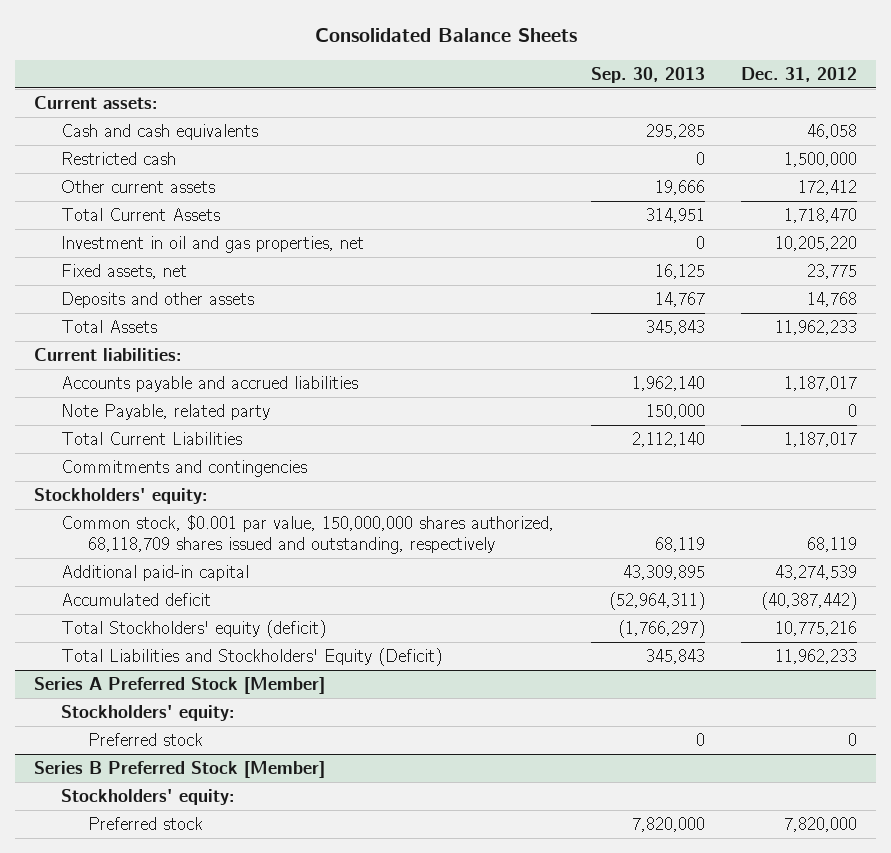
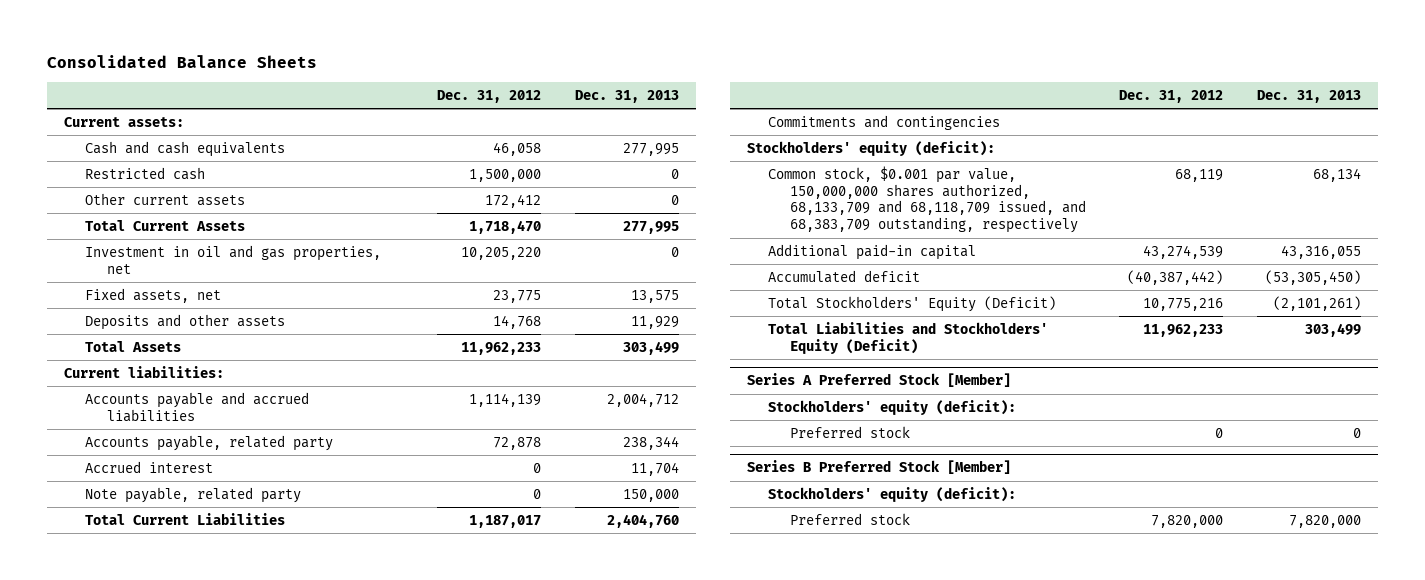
- | Sep. 30, 2013 | Dec. 31, 2012
+ | Dec. 31, 2012 | Dec. 31, 2013
- Accounts payable and accrued liabilities | 1,962,140 | 1,187,017
- Note Payable, related party | 150,000 | 0
+ Accounts payable and accrued liabilities | 1,114,139 | 2,004,712
+ Accounts payable, related party | 72,878 | 238,344
+ Accrued interest | 0 | 11,704
+ Note payable, related party | 0 | 150,000
- Stockholders' equity:
- Common stock, $0.001 par value, 150,000,000 shares authorized, 68,118,709 shares issued and outstanding, respectively | 68,119 | 68,119
+ Stockholders' equity (deficit):
+ Common stock, $0.001 par value, 150,000,000 shares authorized, 68,133,709 and 68,118,709 issued, and 68,383,709 outstanding, respectively | 68,119 | 68,134
- Total Stockholders' equity (deficit) | (1,766,297) | 10,775,216
+ Total Stockholders' Equity (Deficit) | 10,775,216 | (2,101,261)
@ Series A Preferred Stock [Member]
- Stockholders' equity:
+ Stockholders' equity (deficit):
@ Series B Preferred Stock [Member]
- Stockholders' equity:
+ Stockholders' equity (deficit):

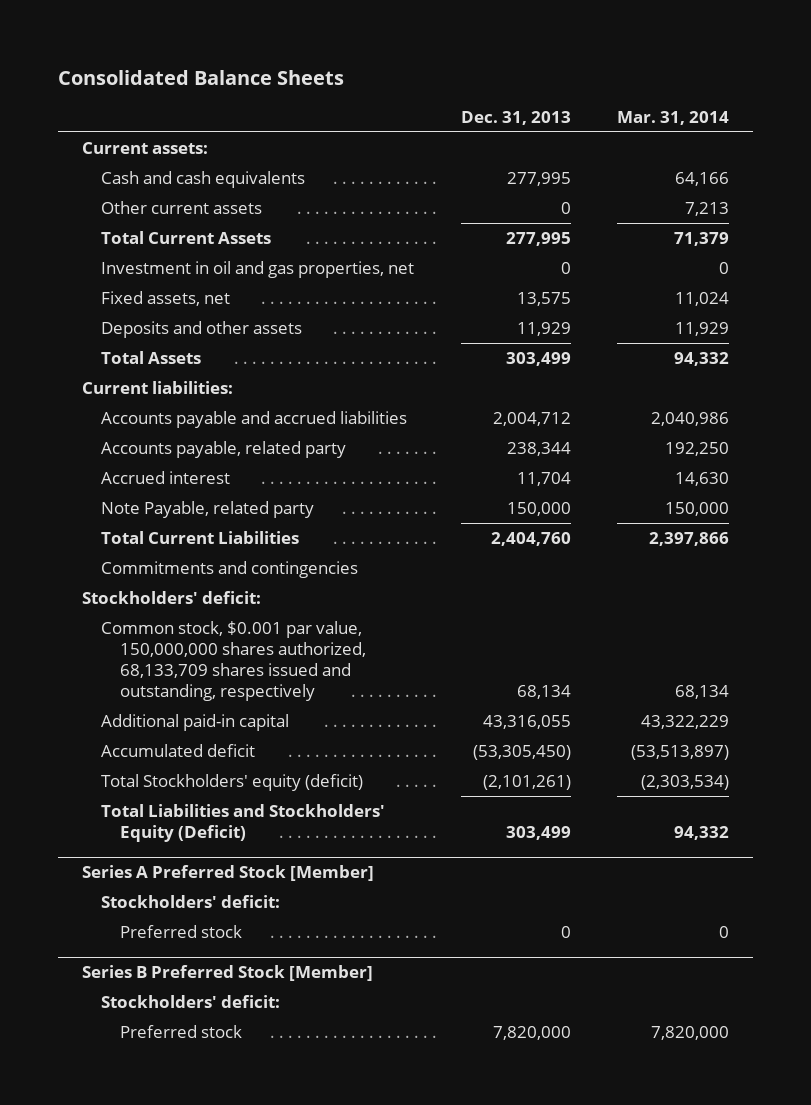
- | Dec. 31, 2012 | Dec. 31, 2013
+ | Dec. 31, 2013 | Mar. 31, 2014
- Restricted cash | 1,500,000 | 0
- Note payable, related party | 0 | 150,000
+ Note Payable, related party | 150,000 | 150,000
- Stockholders' equity (deficit):
- Common stock, $0.001 par value, 150,000,000 shares authorized, 68,133,709 and 68,118,709 issued, and 68,383,709 outstanding, respectively | 68,119 | 68,134
+ Stockholders' deficit:
+ Common stock, $0.001 par value, 150,000,000 shares authorized, 68,133,709 shares issued and outstanding, respectively | 68,134 | 68,134
- Total Stockholders' Equity (Deficit) | 10,775,216 | (2,101,261)
+ Total Stockholders' equity (deficit) | (2,101,261) | (2,303,534)
@ Series A Preferred Stock [Member]
- Stockholders' equity (deficit):
+ Stockholders' deficit:
@ Series B Preferred Stock [Member]
- Stockholders' equity (deficit):
+ Stockholders' deficit:

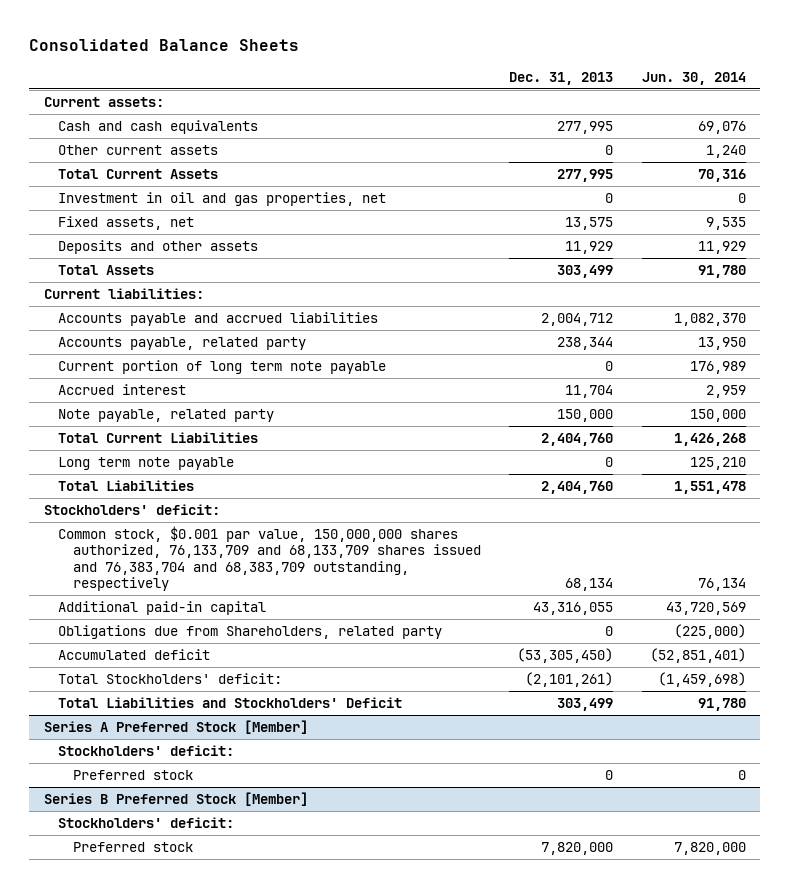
- | Dec. 31, 2013 | Mar. 31, 2014
+ | Dec. 31, 2013 | Jun. 30, 2014
+ Current portion of long term note payable | 0 | 176,989
- Note Payable, related party | 150,000 | 150,000
+ Note payable, related party | 150,000 | 150,000
- Commitments and contingencies
+ Long term note payable | 0 | 125,210
+ Total Liabilities | 2,404,760 | 1,551,478
- Common stock, $0.001 par value, 150,000,000 shares authorized, 68,133,709 shares issued and outstanding, respectively | 68,134 | 68,134
+ Common stock, $0.001 par value, 150,000,000 shares authorized, 76,133,709 and 68,133,709 shares issued and 76,383,704 and 68,383,709 outstanding, respectively | 68,134 | 76,134
+ Obligations due from Shareholders, related party | 0 | (225,000)
- Total Stockholders' equity (deficit) | (2,101,261) | (2,303,534)
- Total Liabilities and Stockholders' Equity (Deficit) | 303,499 | 94,332
+ Total Stockholders' deficit: | (2,101,261) | (1,459,698)
+ Total Liabilities and Stockholders' Deficit | 303,499 | 91,780

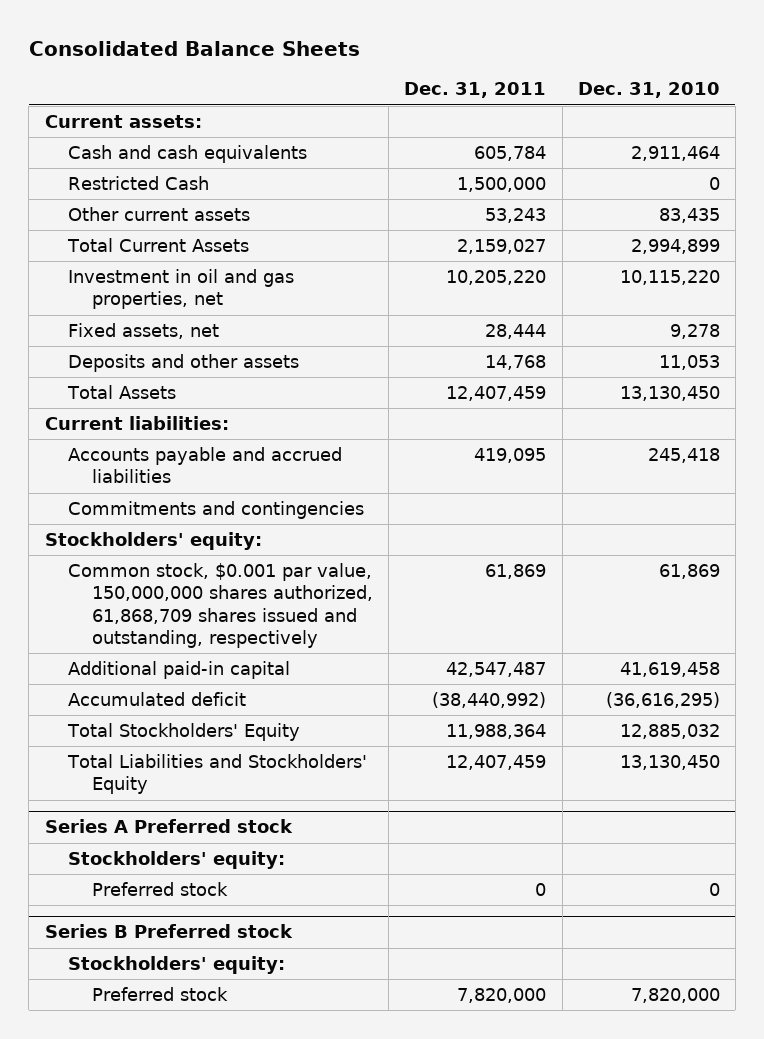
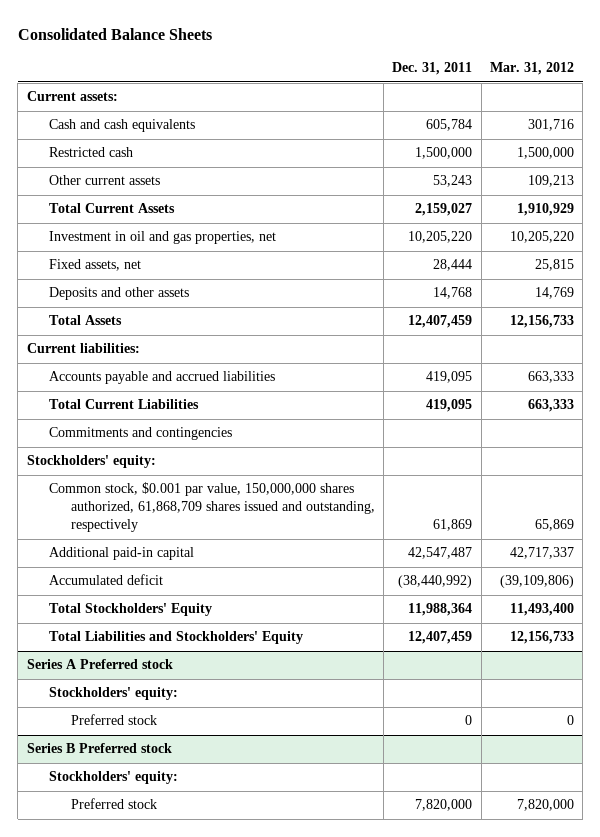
- | Dec. 31, 2011 | Dec. 31, 2010
+ | Dec. 31, 2011 | Mar. 31, 2012
- Restricted Cash | 1,500,000 | 0
+ Restricted cash | 1,500,000 | 1,500,000
+ Total Current Liabilities | 419,095 | 663,333

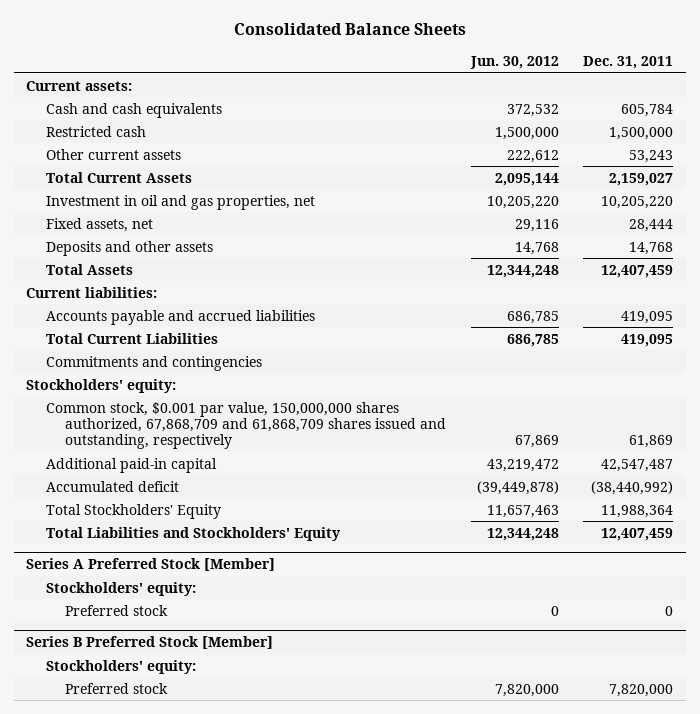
- | Dec. 31, 2011 | Mar. 31, 2012
+ | Jun. 30, 2012 | Dec. 31, 2011
- Common stock, $0.001 par value, 150,000,000 shares authorized, 61,868,709 shares issued and outstanding, respectively | 61,869 | 65,869
+ Common stock, $0.001 par value, 150,000,000 shares authorized, 67,868,709 and 61,868,709 shares issued and outstanding, respectively | 67,869 | 61,869
- Series A Preferred stock
+ Series A Preferred Stock [Member]
- Series B Preferred stock
+ Series B Preferred Stock [Member]

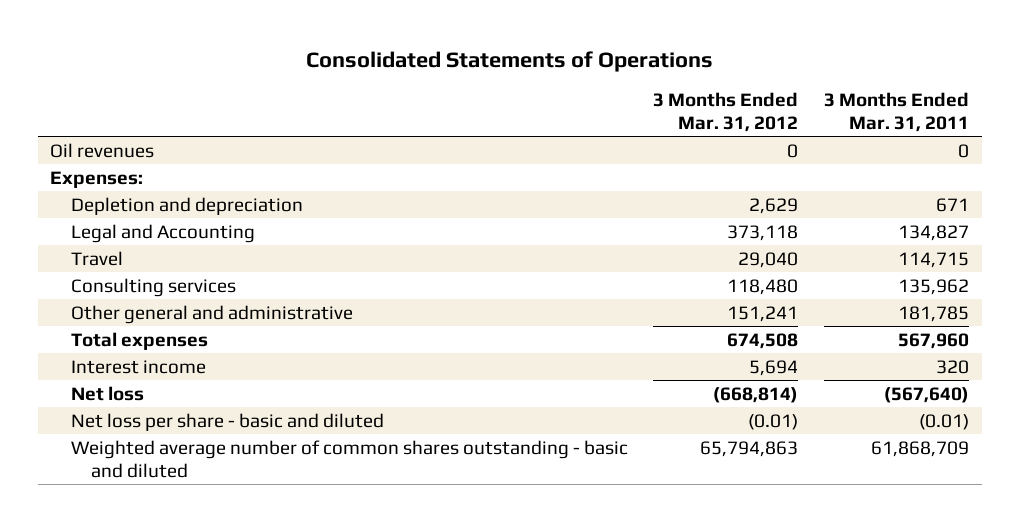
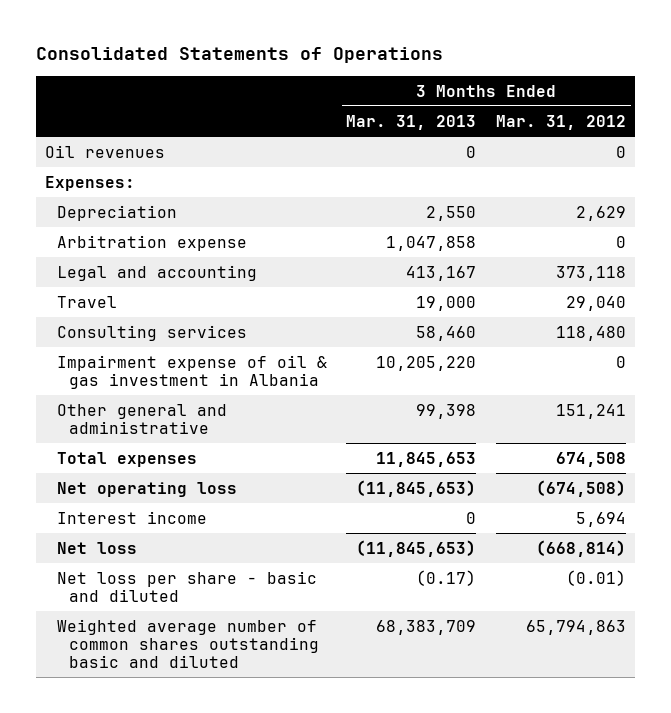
- | 3 Months Ended Mar. 31, 2012 | 3 Months Ended Mar. 31, 2011
+ | 3 Months Ended Mar. 31, 2013 | 3 Months Ended Mar. 31, 2012
- Depletion and depreciation | 2,629 | 671
- Legal and Accounting | 373,118 | 134,827
+ Depreciation | 2,550 | 2,629
+ Arbitration expense | 1,047,858 | 0
+ Legal and accounting | 413,167 | 373,118
+ Impairment expense of oil & gas investment in Albania | 10,205,220 | 0
+ Net operating loss | (11,845,653) | (674,508)
- Weighted average number of common shares outstanding - basic and diluted | 65,794,863 | 61,868,709
+ Weighted average number of common shares outstanding basic and diluted | 68,383,709 | 65,794,863

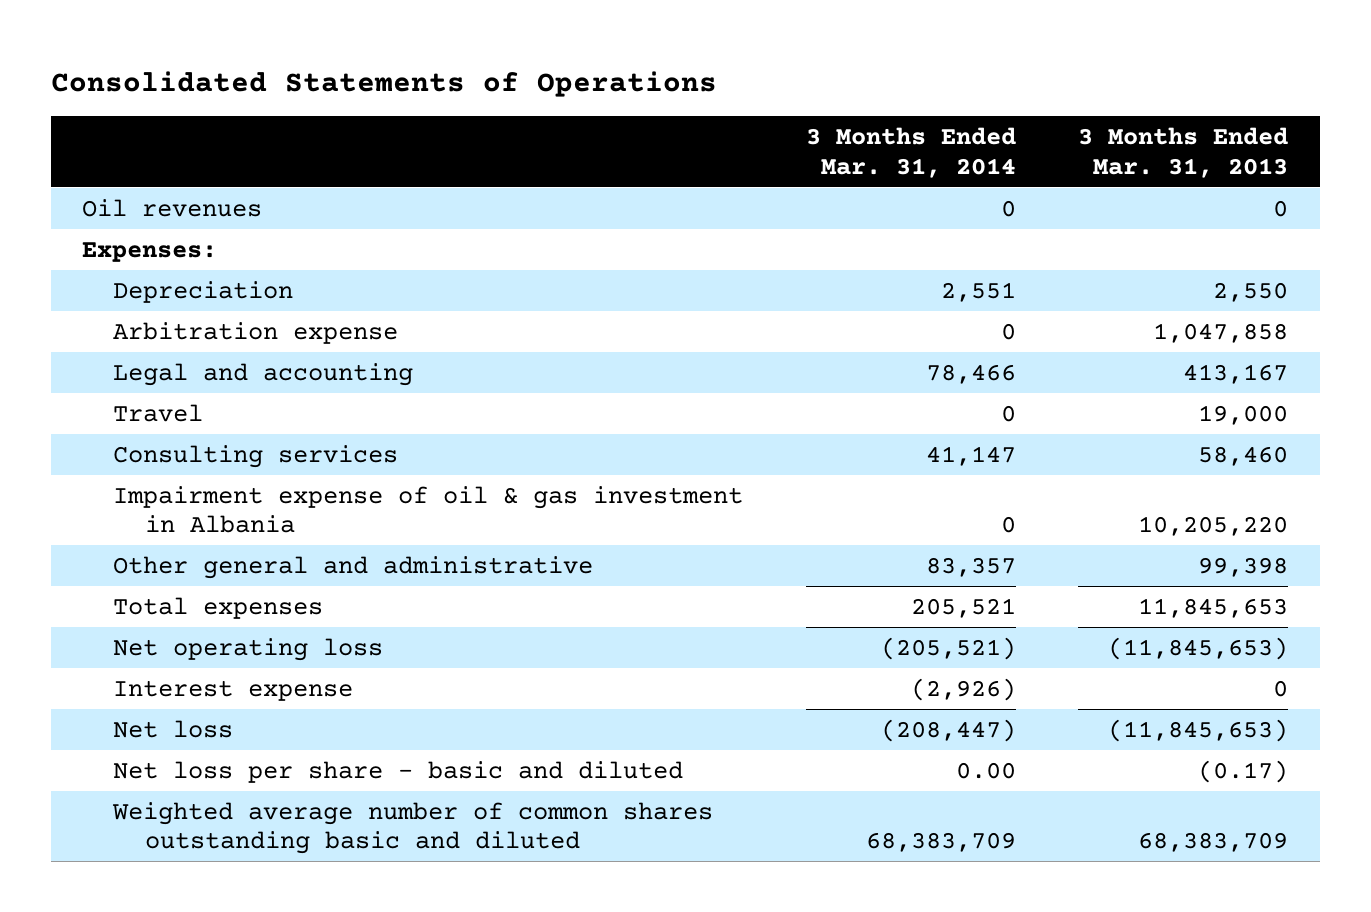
- | 3 Months Ended Mar. 31, 2013 | 3 Months Ended Mar. 31, 2012
+ | 3 Months Ended Mar. 31, 2014 | 3 Months Ended Mar. 31, 2013
- Interest income | 0 | 5,694
+ Interest expense | (2,926) | 0

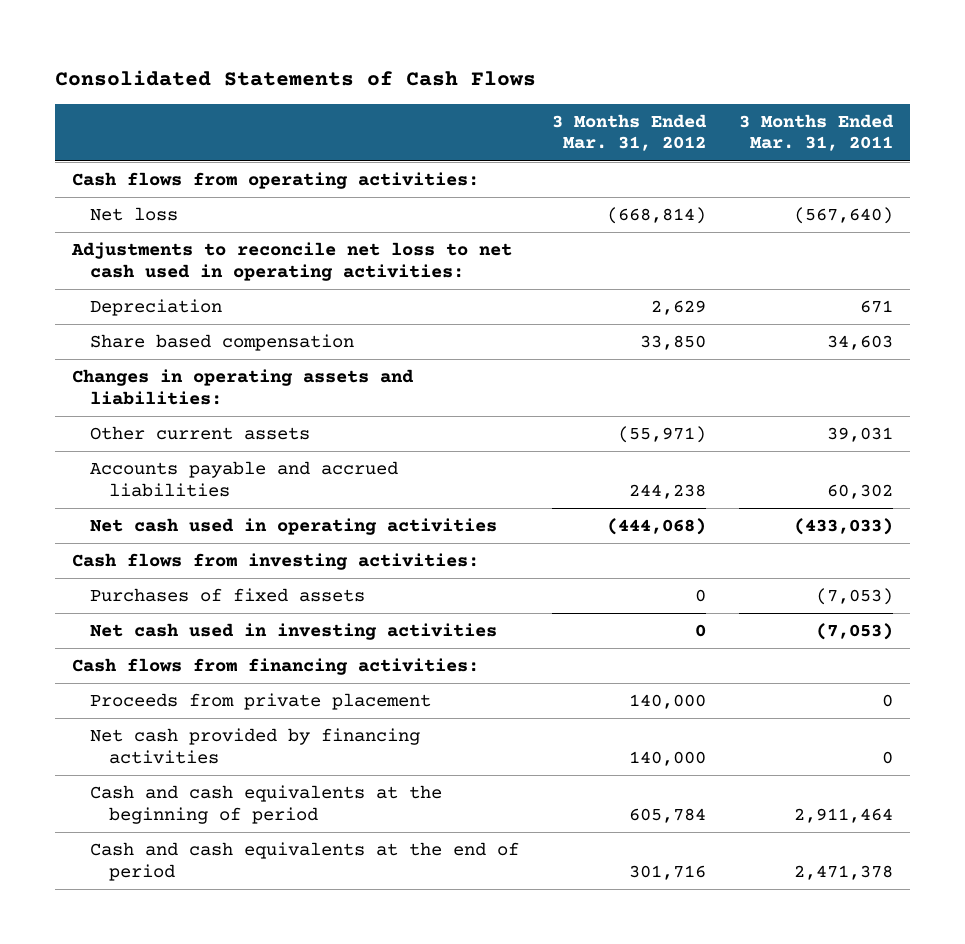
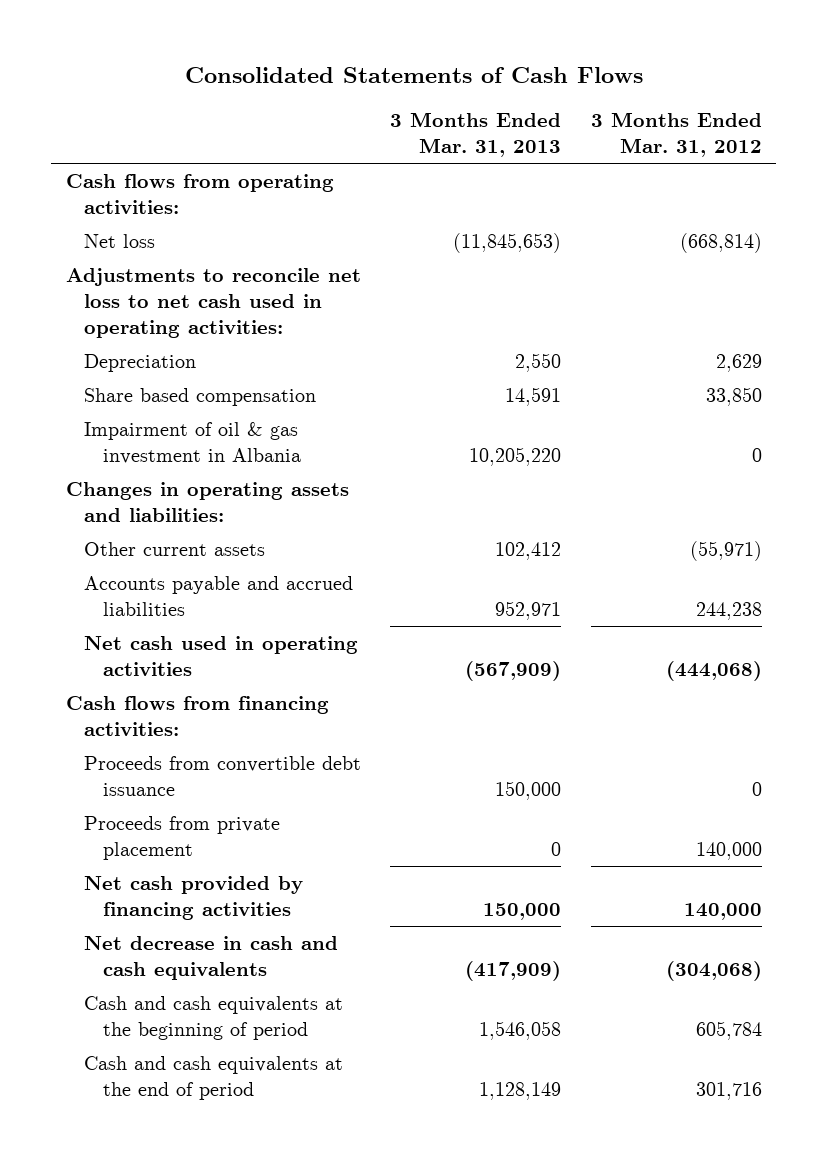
- | 3 Months Ended Mar. 31, 2012 | 3 Months Ended Mar. 31, 2011
+ | 3 Months Ended Mar. 31, 2013 | 3 Months Ended Mar. 31, 2012
+ Impairment of oil & gas investment in Albania | 10,205,220 | 0
- Cash flows from investing activities:
- Purchases of fixed assets | 0 | (7,053)
- Net cash used in investing activities | 0 | (7,053)
+ Proceeds from convertible debt issuance | 150,000 | 0
+ Net decrease in cash and cash equivalents | (417,909) | (304,068)

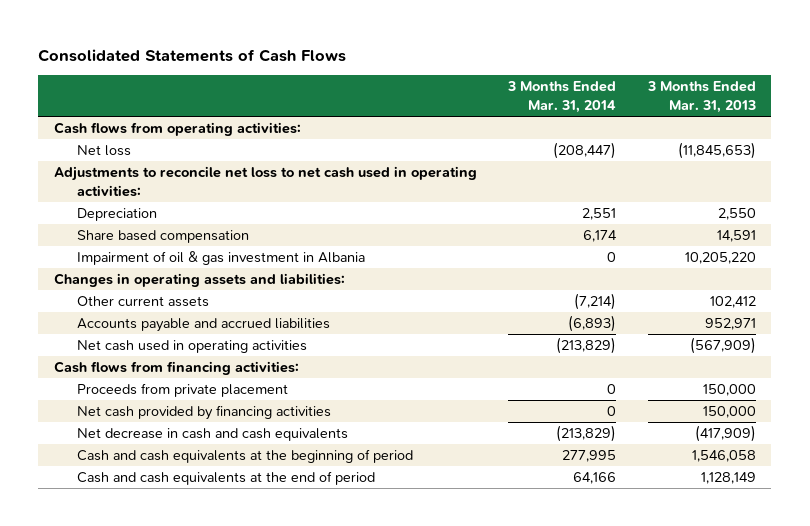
- | 3 Months Ended Mar. 31, 2013 | 3 Months Ended Mar. 31, 2012
+ | 3 Months Ended Mar. 31, 2014 | 3 Months Ended Mar. 31, 2013
- Proceeds from convertible debt issuance | 150,000 | 0
- Proceeds from private placement | 0 | 140,000
+ Proceeds from private placement | 0 | 150,000

